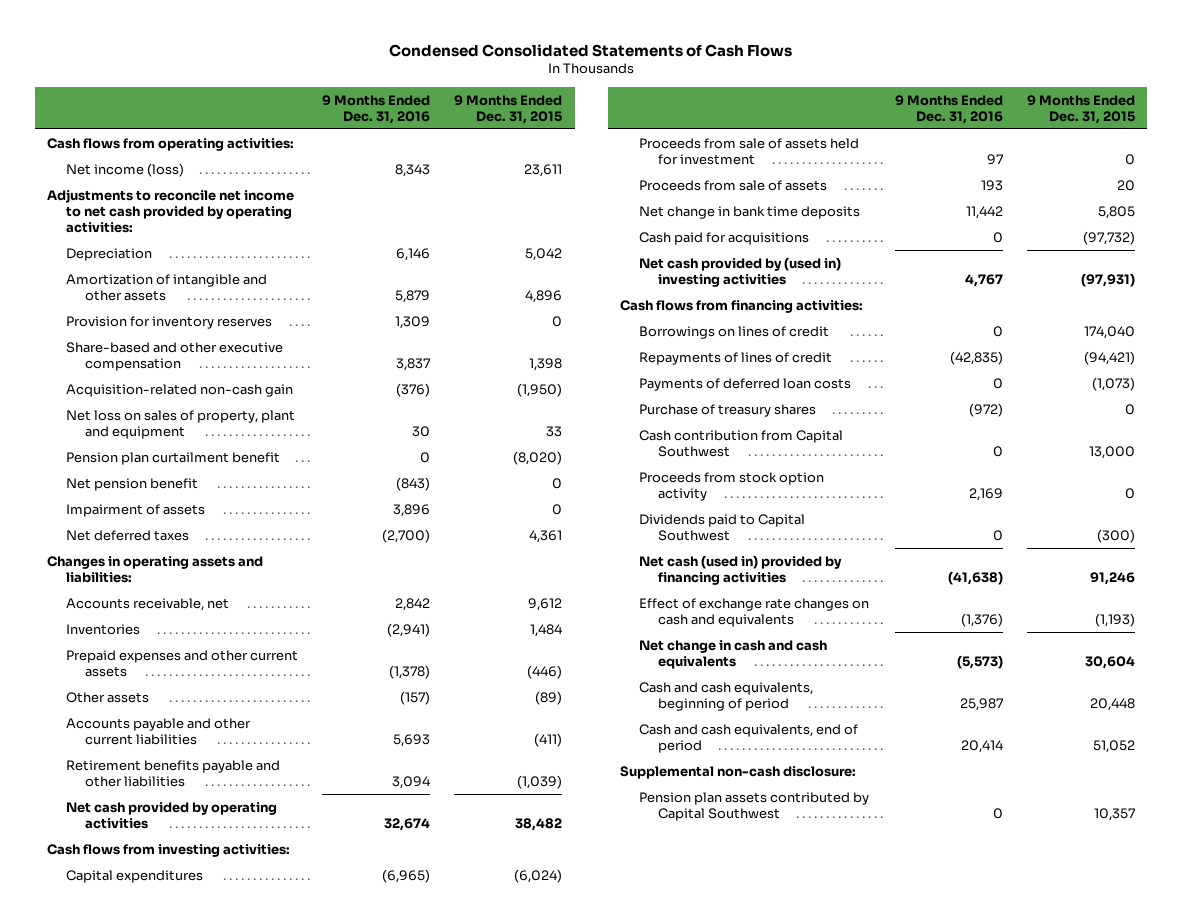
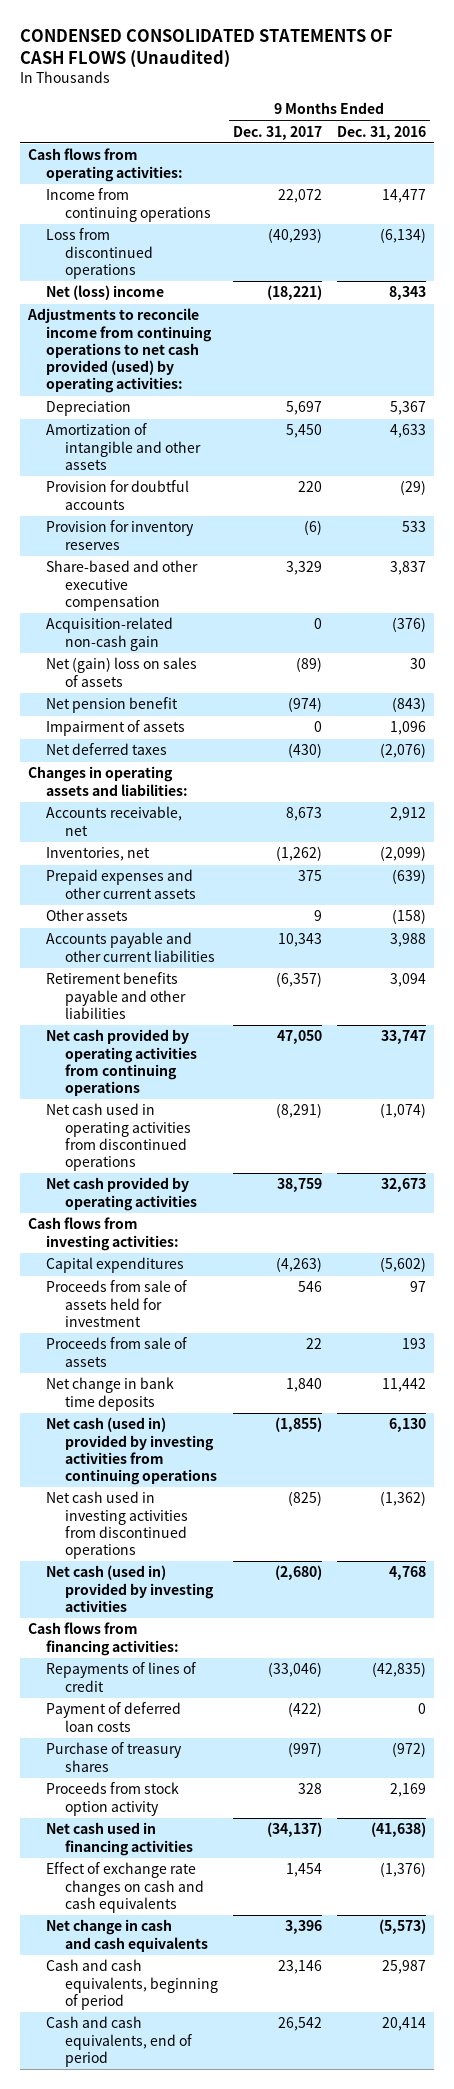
- Condensed Consolidated Statements of Cash Flows
+ CONDENSED CONSOLIDATED STATEMENTS OF CASH FLOWS (Unaudited)
- | 9 Months Ended Dec. 31, 2016 | 9 Months Ended Dec. 31, 2015
+ | 9 Months Ended Dec. 31, 2017 | 9 Months Ended Dec. 31, 2016
- Net income (loss) | 8,343 | 23,611
- Adjustments to reconcile net income to net cash provided by operating activities:
- Depreciation | 6,146 | 5,042
- Amortization of intangible and other assets | 5,879 | 4,896
- Provision for inventory reserves | 1,309 | 0
+ Income from continuing operations | 22,072 | 14,477
+ Loss from discontinued operations | (40,293) | (6,134)
+ Net (loss) income | (18,221) | 8,343
+ Adjustments to reconcile income from continuing operations to net cash provided (used) by operating activities:
+ Depreciation | 5,697 | 5,367
+ Amortization of intangible and other assets | 5,450 | 4,633
+ Provision for doubtful accounts | 220 | (29)
+ Provision for inventory reserves | (6) | 533
- Net loss on sales of property, plant and equipment | 30 | 33
- Pension plan curtailment benefit | 0 | (8,020)
+ Net (gain) loss on sales of assets | (89) | 30
- Impairment of assets | 3,896 | 0
- Net deferred taxes | (2,700) | 4,361
+ Impairment of assets | 0 | 1,096
+ Net deferred taxes | (430) | (2,076)
- Accounts receivable, net | 2,842 | 9,612
- Inventories | (2,941) | 1,484
- Prepaid expenses and other current assets | (1,378) | (446)
- Other assets | (157) | (89)
- Accounts payable and other current liabilities | 5,693 | (411)
+ Accounts receivable, net | 8,673 | 2,912
+ Inventories, net | (1,262) | (2,099)
+ Prepaid expenses and other current assets | 375 | (639)
+ Other assets | 9 | (158)
+ Accounts payable and other current liabilities | 10,343 | 3,988
- Net cash provided by operating activities | 32,674 | 38,482
+ Net cash provided by operating activities from continuing operations | 47,050 | 33,747
+ Net cash used in operating activities from discontinued operations | (8,291) | (1,074)
+ Net cash provided by operating activities | 38,759 | 32,673
- Capital expenditures | (6,965) | (6,024)
+ Capital expenditures | (4,263) | (5,602)
- Cash paid for acquisitions | 0 | (97,732)
- Net cash provided by (used in) investing activities | 4,767 | (97,931)
+ Net cash (used in) provided by investing activities from continuing operations | (1,855) | 6,130
+ Net cash used in investing activities from discontinued operations | (825) | (1,362)
+ Net cash (used in) provided by investing activities | (2,680) | 4,768
- Borrowings on lines of credit | 0 | 174,040
- Payments of deferred loan costs | 0 | (1,073)
+ Payment of deferred loan costs | (422) | 0
- Cash contribution from Capital Southwest | 0 | 13,000
- Dividends paid to Capital Southwest | 0 | (300)
- Net cash (used in) provided by financing activities | (41,638) | 91,246
- Effect of exchange rate changes on cash and equivalents | (1,376) | (1,193)
+ Net cash used in financing activities | (34,137) | (41,638)
+ Effect of exchange rate changes on cash and cash equivalents | 1,454 | (1,376)
- Supplemental non-cash disclosure:
- Pension plan assets contributed by Capital Southwest | 0 | 10,357

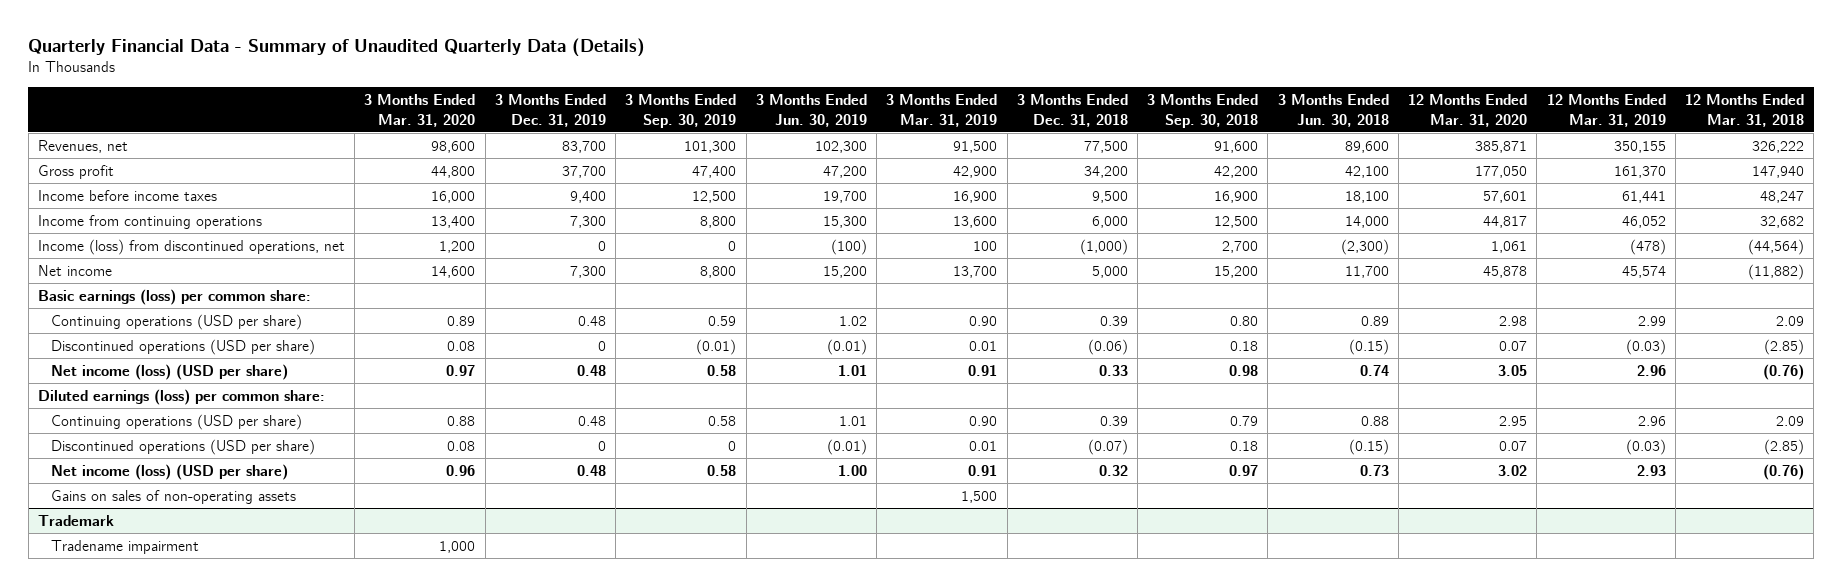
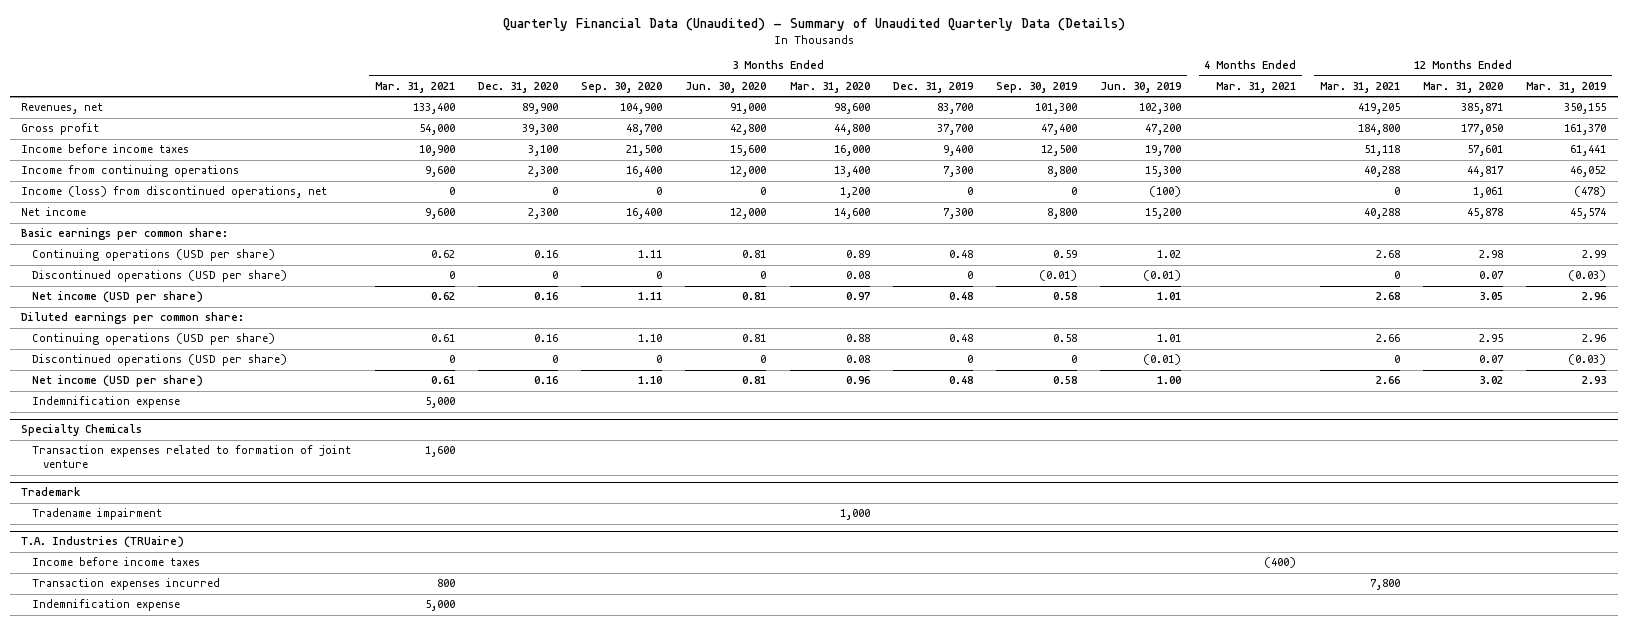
- Quarterly Financial Data - Summary of Unaudited Quarterly Data (Details)
+ Quarterly Financial Data (Unaudited) - Summary of Unaudited Quarterly Data (Details)
- | 3 Months Ended Mar. 31, 2020 | 3 Months Ended Dec. 31, 2019 | 3 Months Ended Sep. 30, 2019 | 3 Months Ended Jun. 30, 2019 | 3 Months Ended Mar. 31, 2019 | 3 Months Ended Dec. 31, 2018 | 3 Months Ended Sep. 30, 2018 | 3 Months Ended Jun. 30, 2018 | 12 Months Ended Mar. 31, 2020 | 12 Months Ended Mar. 31, 2019 | 12 Months Ended Mar. 31, 2018
+ | 3 Months Ended Mar. 31, 2021 | 3 Months Ended Dec. 31, 2020 | 3 Months Ended Sep. 30, 2020 | 3 Months Ended Jun. 30, 2020 | 3 Months Ended Mar. 31, 2020 | 3 Months Ended Dec. 31, 2019 | 3 Months Ended Sep. 30, 2019 | 3 Months Ended Jun. 30, 2019 | 4 Months Ended Mar. 31, 2021 | 12 Months Ended Mar. 31, 2021 | 12 Months Ended Mar. 31, 2020 | 12 Months Ended Mar. 31, 2019
- Basic earnings (loss) per common share:
+ Basic earnings per common share:
- Net income (loss) (USD per share) | 0.97 | 0.48 | 0.58 | 1.01 | 0.91 | 0.33 | 0.98 | 0.74 | 3.05 | 2.96 | (0.76)
- Diluted earnings (loss) per common share:
+ Net income (USD per share) | 0.62 | 0.16 | 1.11 | 0.81 | 0.97 | 0.48 | 0.58 | 1.01 | | 2.68 | 3.05 | 2.96
+ Diluted earnings per common share:
- Net income (loss) (USD per share) | 0.96 | 0.48 | 0.58 | 1.00 | 0.91 | 0.32 | 0.97 | 0.73 | 3.02 | 2.93 | (0.76)
- Gains on sales of non-operating assets | | | | | 1,500 | | | | | |
+ Net income (USD per share) | 0.61 | 0.16 | 1.10 | 0.81 | 0.96 | 0.48 | 0.58 | 1.00 | | 2.66 | 3.02 | 2.93
+ Indemnification expense | 5,000 | | | | | | | | | | |
+ Specialty Chemicals
+ Transaction expenses related to formation of joint venture | 1,600 | | | | | | | | | | |
+ T.A. Industries (TRUaire)
+ Income before income taxes | | | | | | | | | (400) | | |
+ Transaction expenses incurred | 800 | | | | | | | | | 7,800 | |
+ Indemnification expense | 5,000 | | | | | | | | | | |

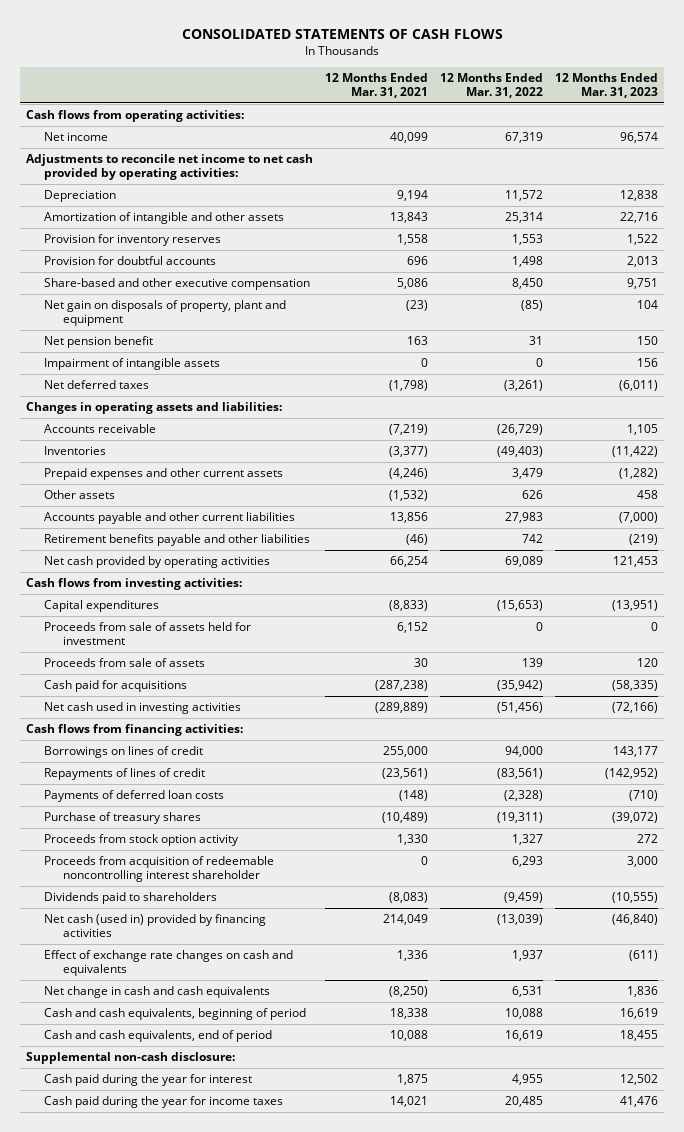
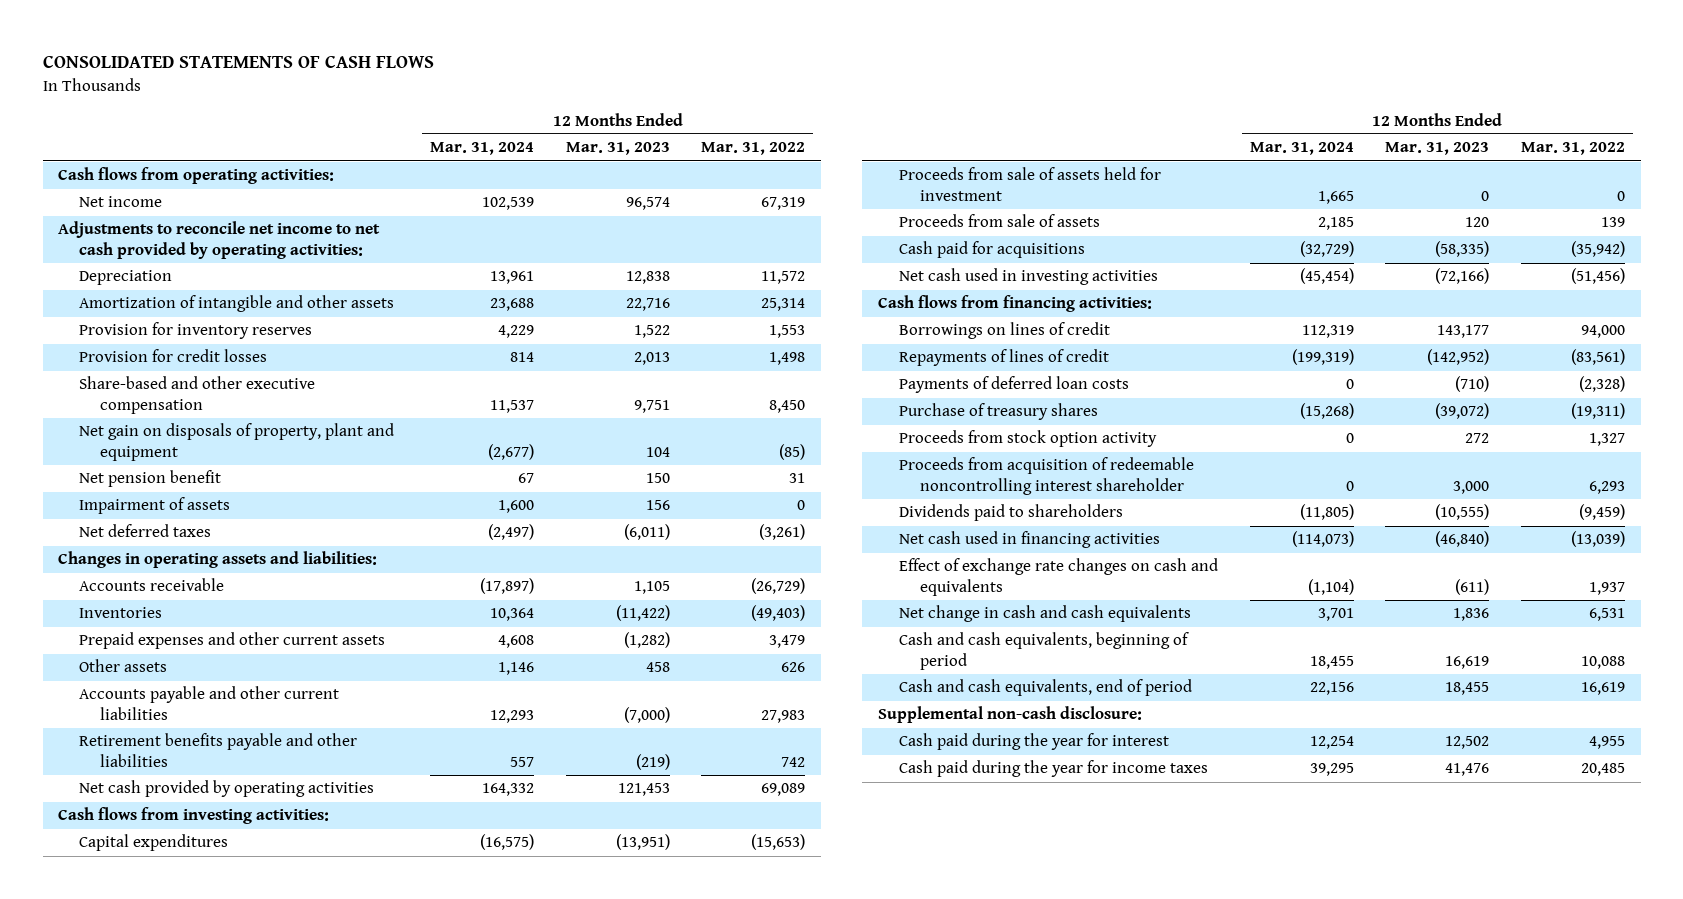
- | 12 Months Ended Mar. 31, 2021 | 12 Months Ended Mar. 31, 2022 | 12 Months Ended Mar. 31, 2023
+ | 12 Months Ended Mar. 31, 2024 | 12 Months Ended Mar. 31, 2023 | 12 Months Ended Mar. 31, 2022
- Provision for doubtful accounts | 696 | 1,498 | 2,013
+ Provision for credit losses | 814 | 2,013 | 1,498
- Impairment of intangible assets | 0 | 0 | 156
+ Impairment of assets | 1,600 | 156 | 0
- Net cash (used in) provided by financing activities | 214,049 | (13,039) | (46,840)
+ Net cash used in financing activities | (114,073) | (46,840) | (13,039)

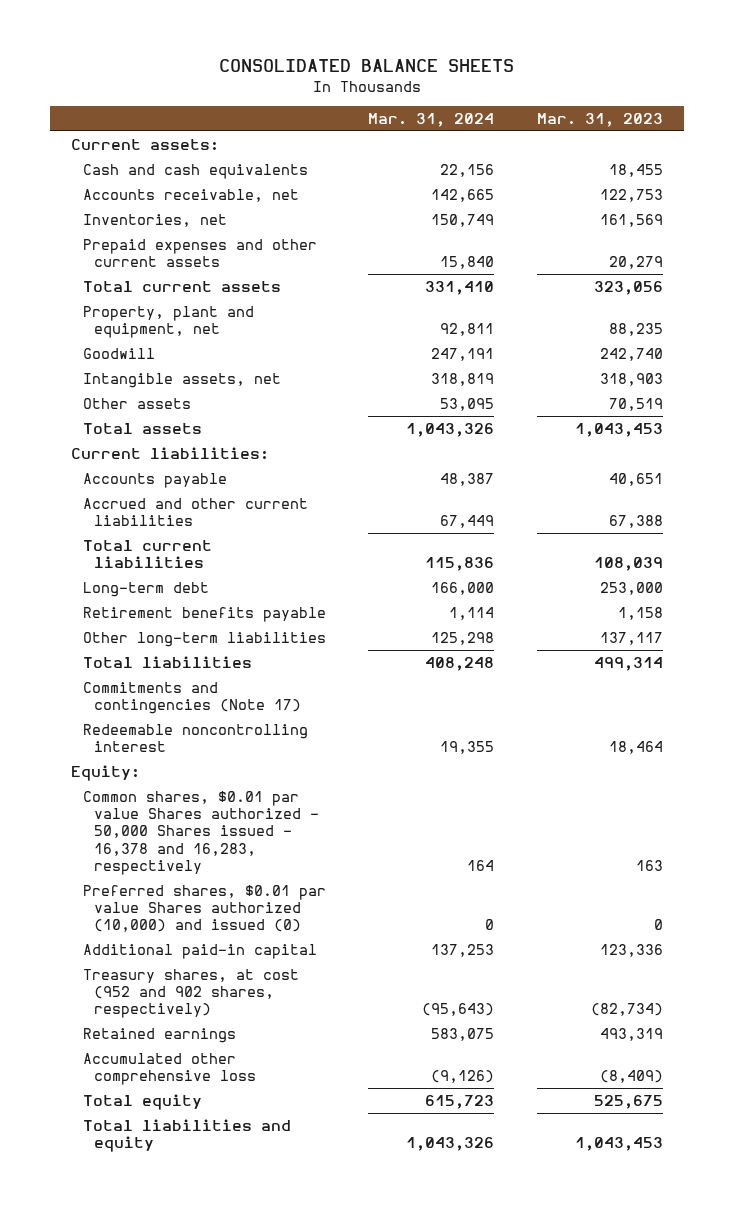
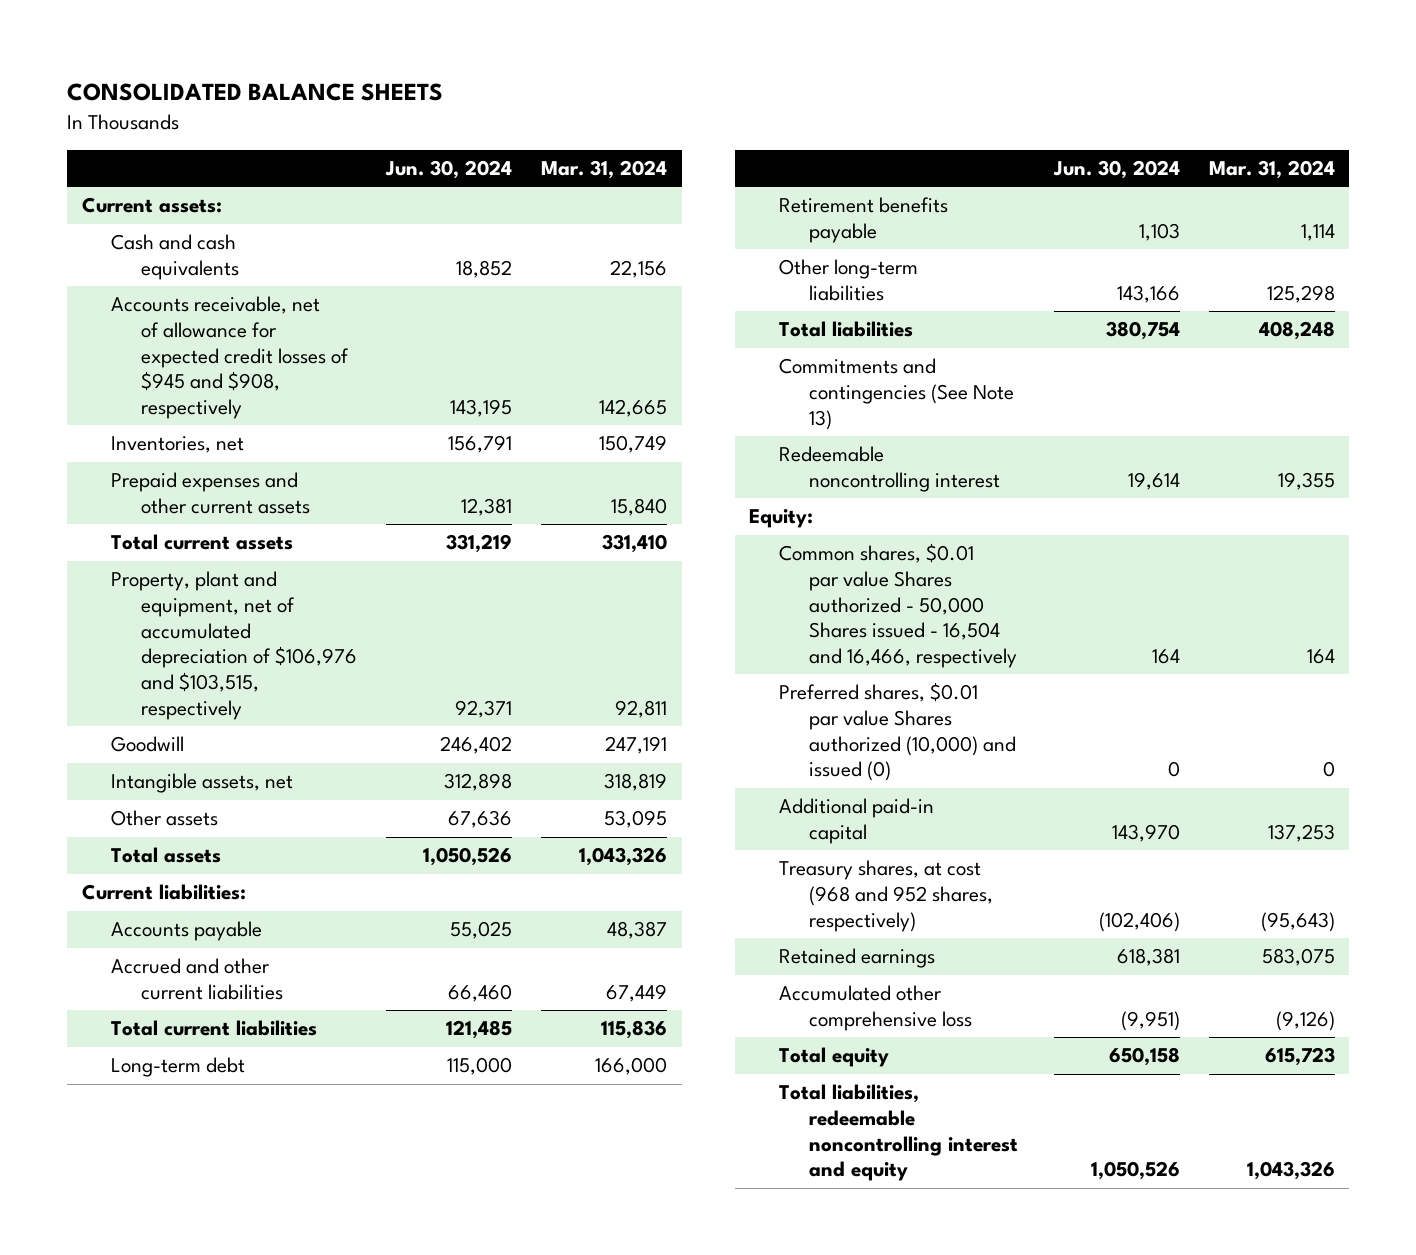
- | Mar. 31, 2024 | Mar. 31, 2023
+ | Jun. 30, 2024 | Mar. 31, 2024
- Accounts receivable, net | 142,665 | 122,753
+ Accounts receivable, net of allowance for expected credit losses of $945 and $908, respectively | 143,195 | 142,665
- Property, plant and equipment, net | 92,811 | 88,235
+ Property, plant and equipment, net of accumulated depreciation of $106,976 and $103,515, respectively | 92,371 | 92,811
- Commitments and contingencies (Note 17)
+ Commitments and contingencies (See Note 13)
- Common shares, $0.01 par value Shares authorized - 50,000 Shares issued - 16,378 and 16,283, respectively | 164 | 163
+ Common shares, $0.01 par value Shares authorized - 50,000 Shares issued - 16,504 and 16,466, respectively | 164 | 164
- Treasury shares, at cost (952 and 902 shares, respectively) | (95,643) | (82,734)
+ Treasury shares, at cost (968 and 952 shares, respectively) | (102,406) | (95,643)
- Total liabilities and equity | 1,043,326 | 1,043,453
+ Total liabilities, redeemable noncontrolling interest and equity | 1,050,526 | 1,043,326

